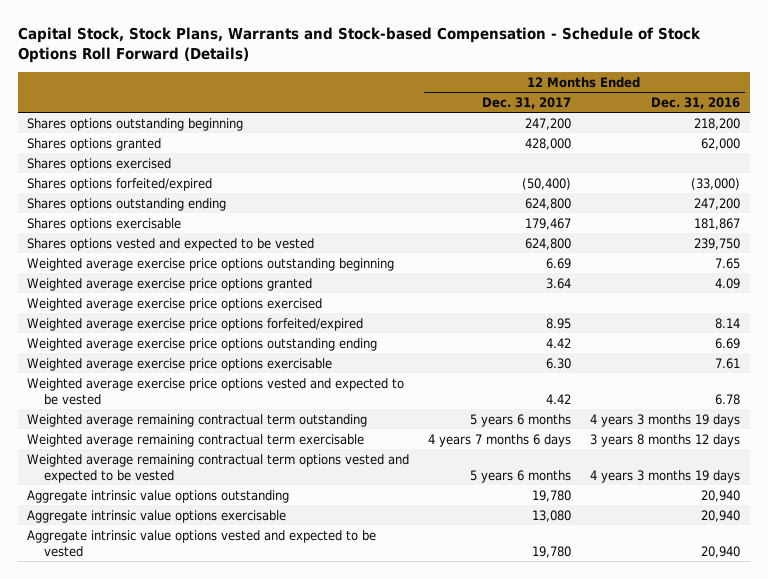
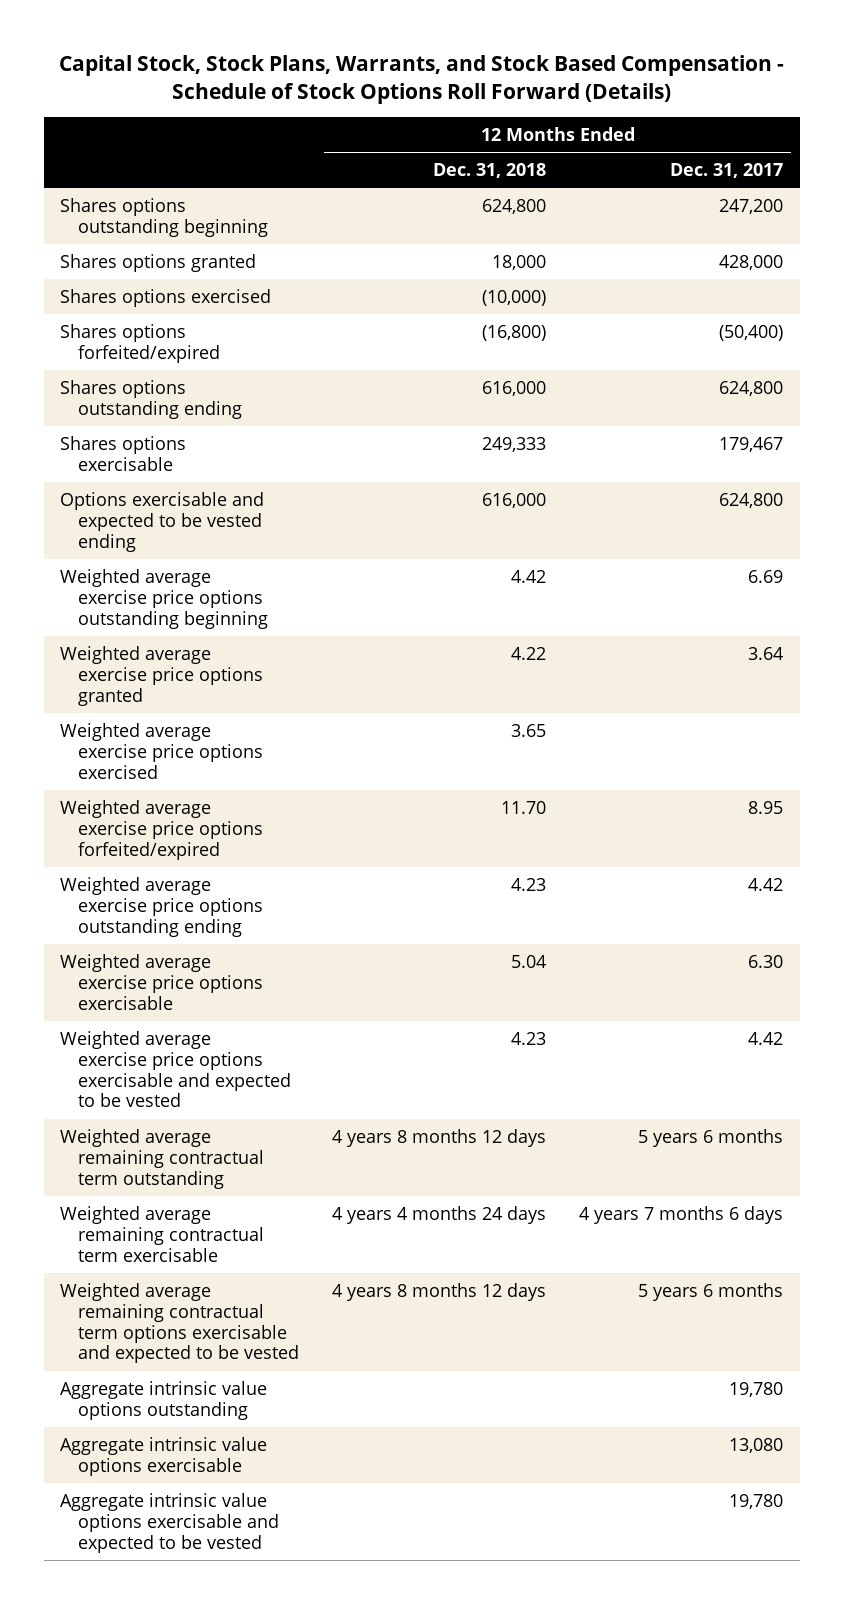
- Capital Stock, Stock Plans, Warrants and Stock-based Compensation - Schedule of Stock Options Roll Forward (Details)
+ Capital Stock, Stock Plans, Warrants, and Stock Based Compensation - Schedule of Stock Options Roll Forward (Details)
- | 12 Months Ended Dec. 31, 2017 | 12 Months Ended Dec. 31, 2016
+ | 12 Months Ended Dec. 31, 2018 | 12 Months Ended Dec. 31, 2017
- Shares options vested and expected to be vested | 624,800 | 239,750
+ Options exercisable and expected to be vested ending | 616,000 | 624,800
- Weighted average exercise price options vested and expected to be vested | 4.42 | 6.78
+ Weighted average exercise price options exercisable and expected to be vested | 4.23 | 4.42
- Weighted average remaining contractual term options vested and expected to be vested | 5 years 6 months | 4 years 3 months 19 days
+ Weighted average remaining contractual term options exercisable and expected to be vested | 4 years 8 months 12 days | 5 years 6 months
- Aggregate intrinsic value options vested and expected to be vested | 19,780 | 20,940
+ Aggregate intrinsic value options exercisable and expected to be vested | | 19,780

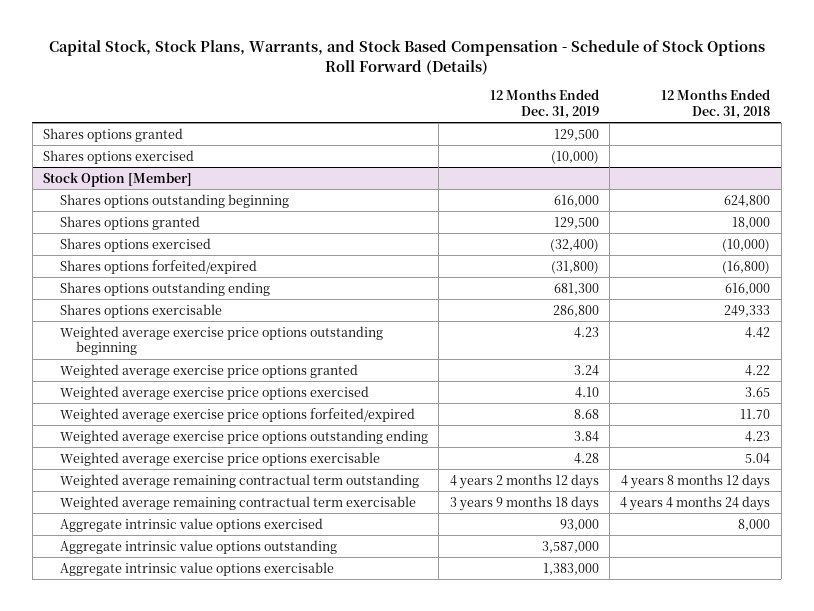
- | 12 Months Ended Dec. 31, 2018 | 12 Months Ended Dec. 31, 2017
+ | 12 Months Ended Dec. 31, 2019 | 12 Months Ended Dec. 31, 2018
+ Shares options granted | 129,500 |
+ Shares options exercised | (10,000) |
+ Stock Option [Member]
- Options exercisable and expected to be vested ending | 616,000 | 624,800
- Weighted average exercise price options exercisable and expected to be vested | 4.23 | 4.42
- Weighted average remaining contractual term options exercisable and expected to be vested | 4 years 8 months 12 days | 5 years 6 months
+ Aggregate intrinsic value options exercised | 93,000 | 8,000
- Aggregate intrinsic value options exercisable and expected to be vested | | 19,780

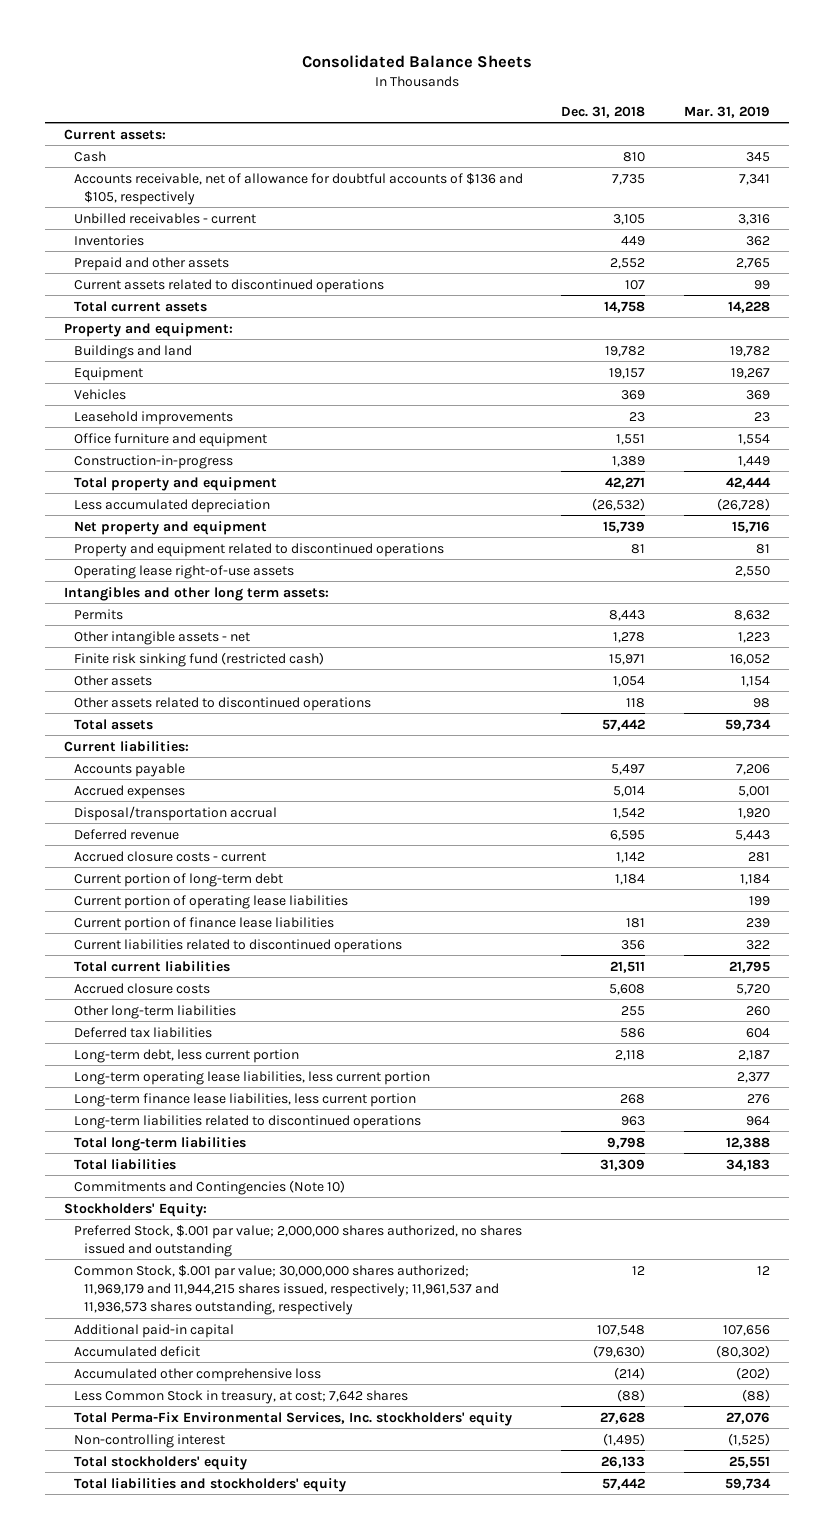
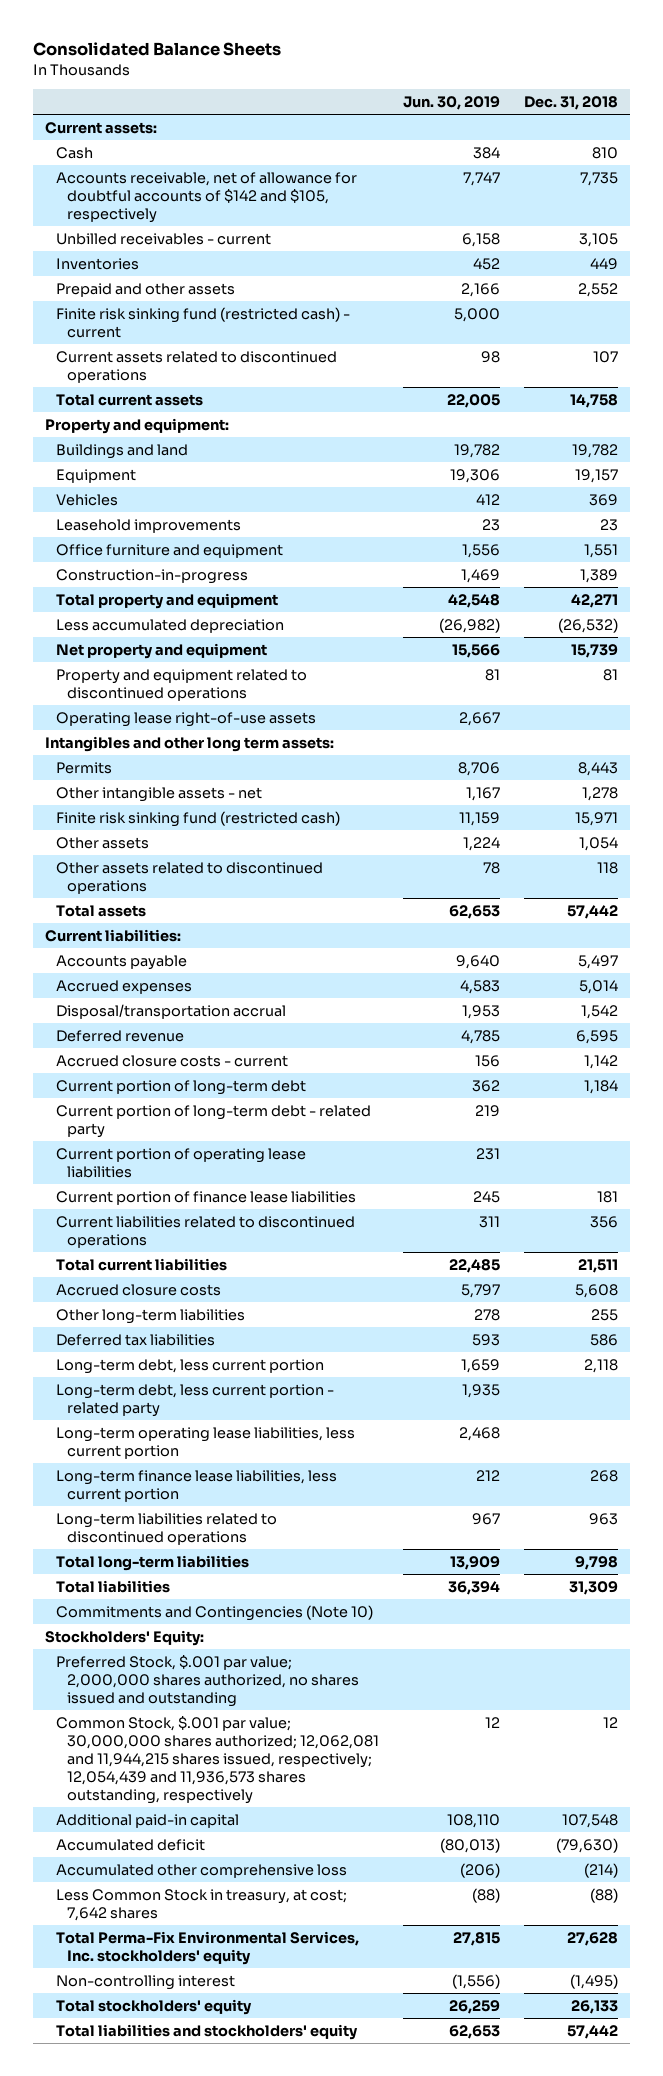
- | Dec. 31, 2018 | Mar. 31, 2019
+ | Jun. 30, 2019 | Dec. 31, 2018
- Accounts receivable, net of allowance for doubtful accounts of $136 and $105, respectively | 7,735 | 7,341
+ Accounts receivable, net of allowance for doubtful accounts of $142 and $105, respectively | 7,747 | 7,735
+ Finite risk sinking fund (restricted cash) - current | 5,000 |
+ Current portion of long-term debt - related party | 219 |
+ Long-term debt, less current portion - related party | 1,935 |
- Common Stock, $.001 par value; 30,000,000 shares authorized; 11,969,179 and 11,944,215 shares issued, respectively; 11,961,537 and 11,936,573 shares outstanding, respectively | 12 | 12
+ Common Stock, $.001 par value; 30,000,000 shares authorized; 12,062,081 and 11,944,215 shares issued, respectively; 12,054,439 and 11,936,573 shares outstanding, respectively | 12 | 12

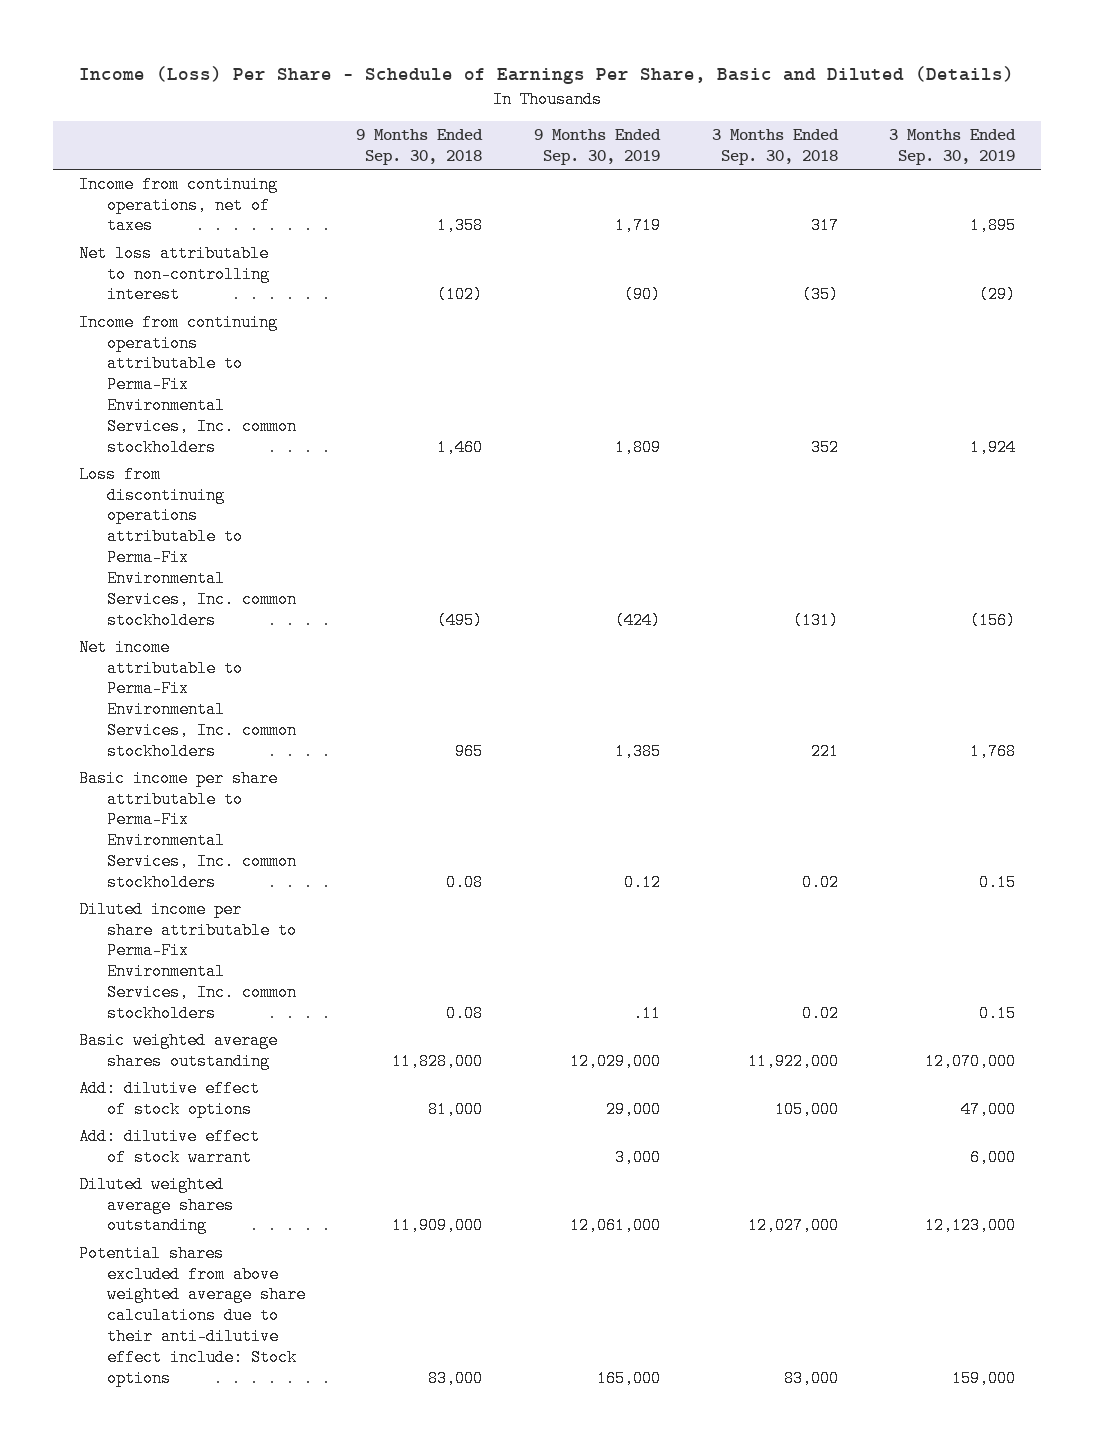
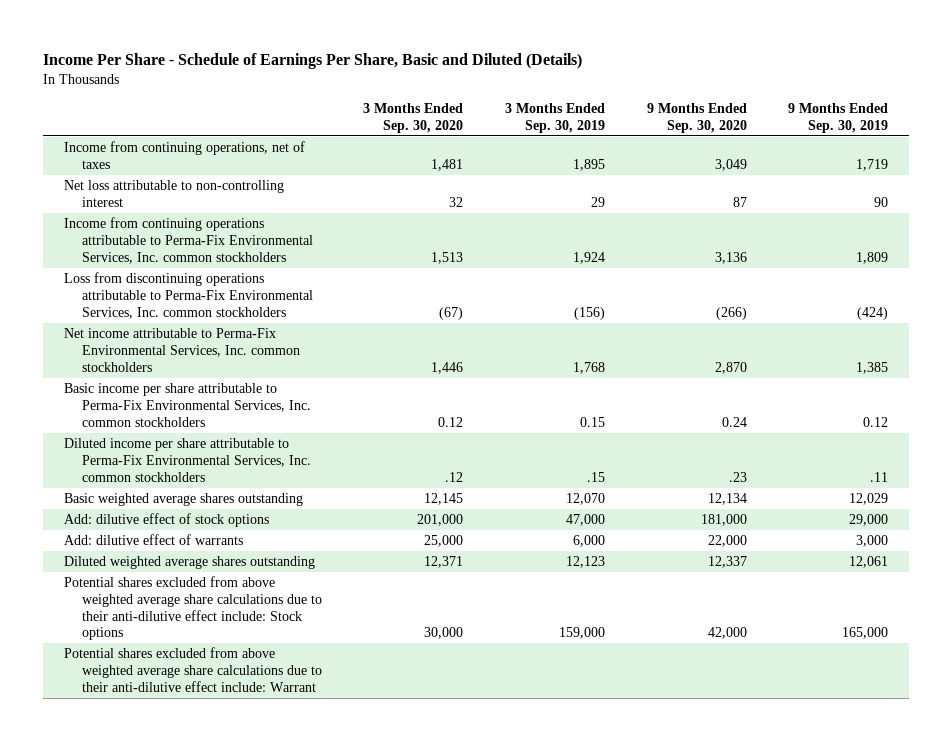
- Income (Loss) Per Share - Schedule of Earnings Per Share, Basic and Diluted (Details)
+ Income Per Share - Schedule of Earnings Per Share, Basic and Diluted (Details)
- | 9 Months Ended Sep. 30, 2018 | 9 Months Ended Sep. 30, 2019 | 3 Months Ended Sep. 30, 2018 | 3 Months Ended Sep. 30, 2019
+ | 3 Months Ended Sep. 30, 2020 | 3 Months Ended Sep. 30, 2019 | 9 Months Ended Sep. 30, 2020 | 9 Months Ended Sep. 30, 2019
- Net loss attributable to non-controlling interest | (102) | (90) | (35) | (29)
+ Net loss attributable to non-controlling interest | 32 | 29 | 87 | 90
- Diluted income per share attributable to Perma-Fix Environmental Services, Inc. common stockholders | 0.08 | .11 | 0.02 | 0.15
- Basic weighted average shares outstanding | 11,828,000 | 12,029,000 | 11,922,000 | 12,070,000
+ Diluted income per share attributable to Perma-Fix Environmental Services, Inc. common stockholders | .12 | .15 | .23 | .11
+ Basic weighted average shares outstanding | 12,145 | 12,070 | 12,134 | 12,029
- Add: dilutive effect of stock warrant | | 3,000 | | 6,000
- Diluted weighted average shares outstanding | 11,909,000 | 12,061,000 | 12,027,000 | 12,123,000
+ Add: dilutive effect of warrants | 25,000 | 6,000 | 22,000 | 3,000
+ Diluted weighted average shares outstanding | 12,371 | 12,123 | 12,337 | 12,061
+ Potential shares excluded from above weighted average share calculations due to their anti-dilutive effect include: Warrant

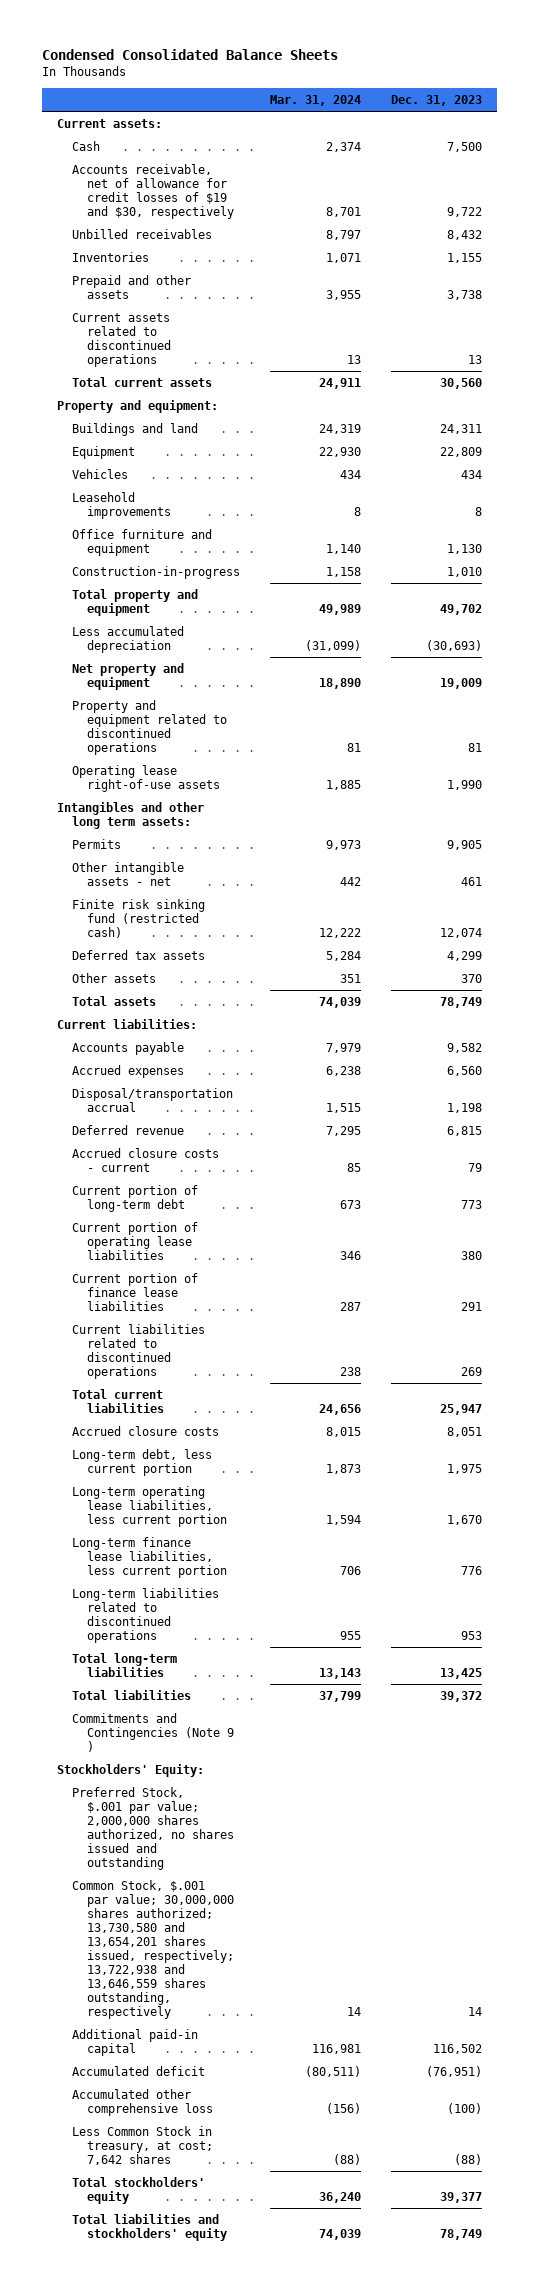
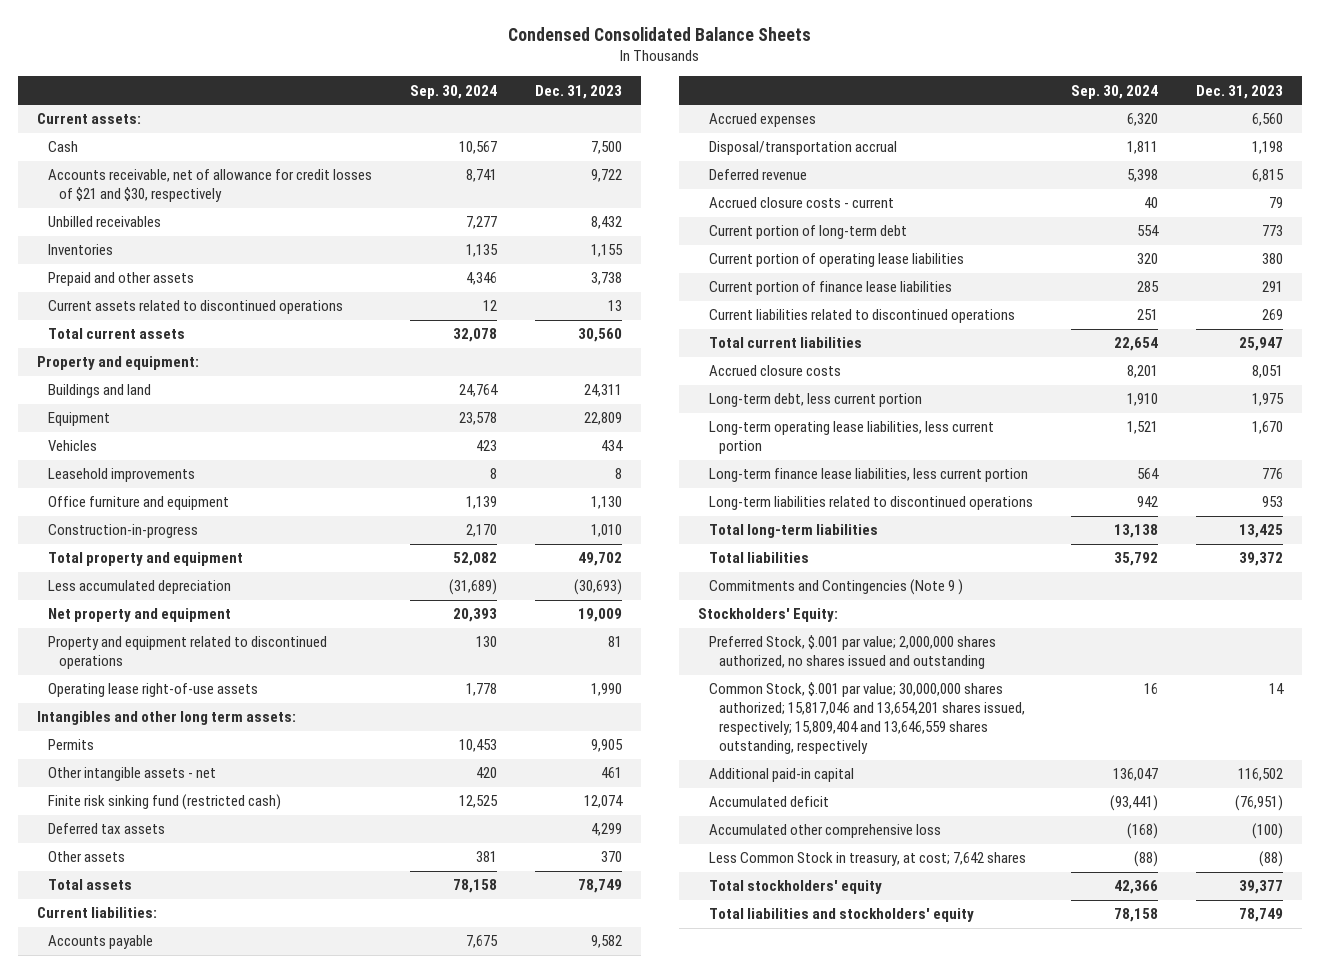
- | Mar. 31, 2024 | Dec. 31, 2023
+ | Sep. 30, 2024 | Dec. 31, 2023
- Accounts receivable, net of allowance for credit losses of $19 and $30, respectively | 8,701 | 9,722
+ Accounts receivable, net of allowance for credit losses of $21 and $30, respectively | 8,741 | 9,722
- Common Stock, $.001 par value; 30,000,000 shares authorized; 13,730,580 and 13,654,201 shares issued, respectively; 13,722,938 and 13,646,559 shares outstanding, respectively | 14 | 14
+ Common Stock, $.001 par value; 30,000,000 shares authorized; 15,817,046 and 13,654,201 shares issued, respectively; 15,809,404 and 13,646,559 shares outstanding, respectively | 16 | 14

